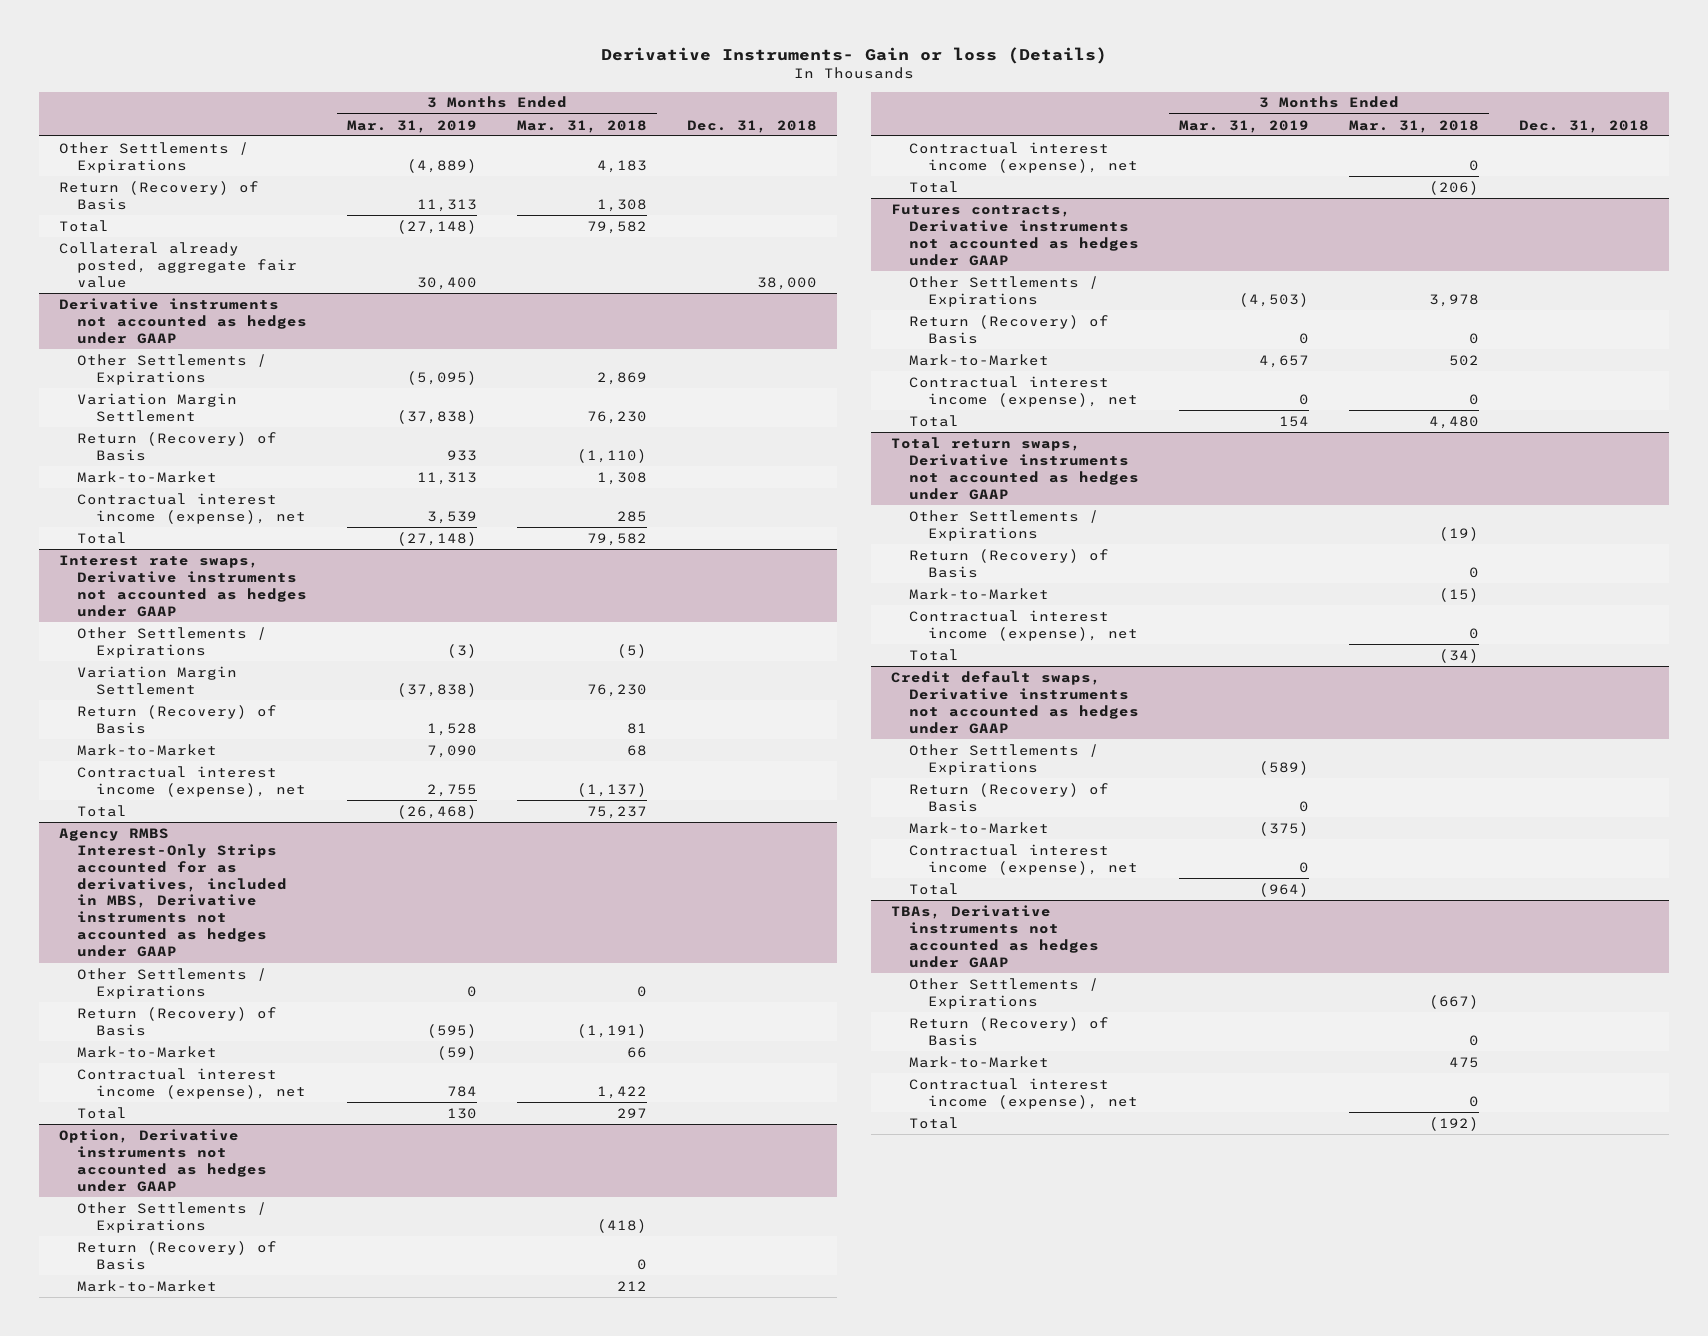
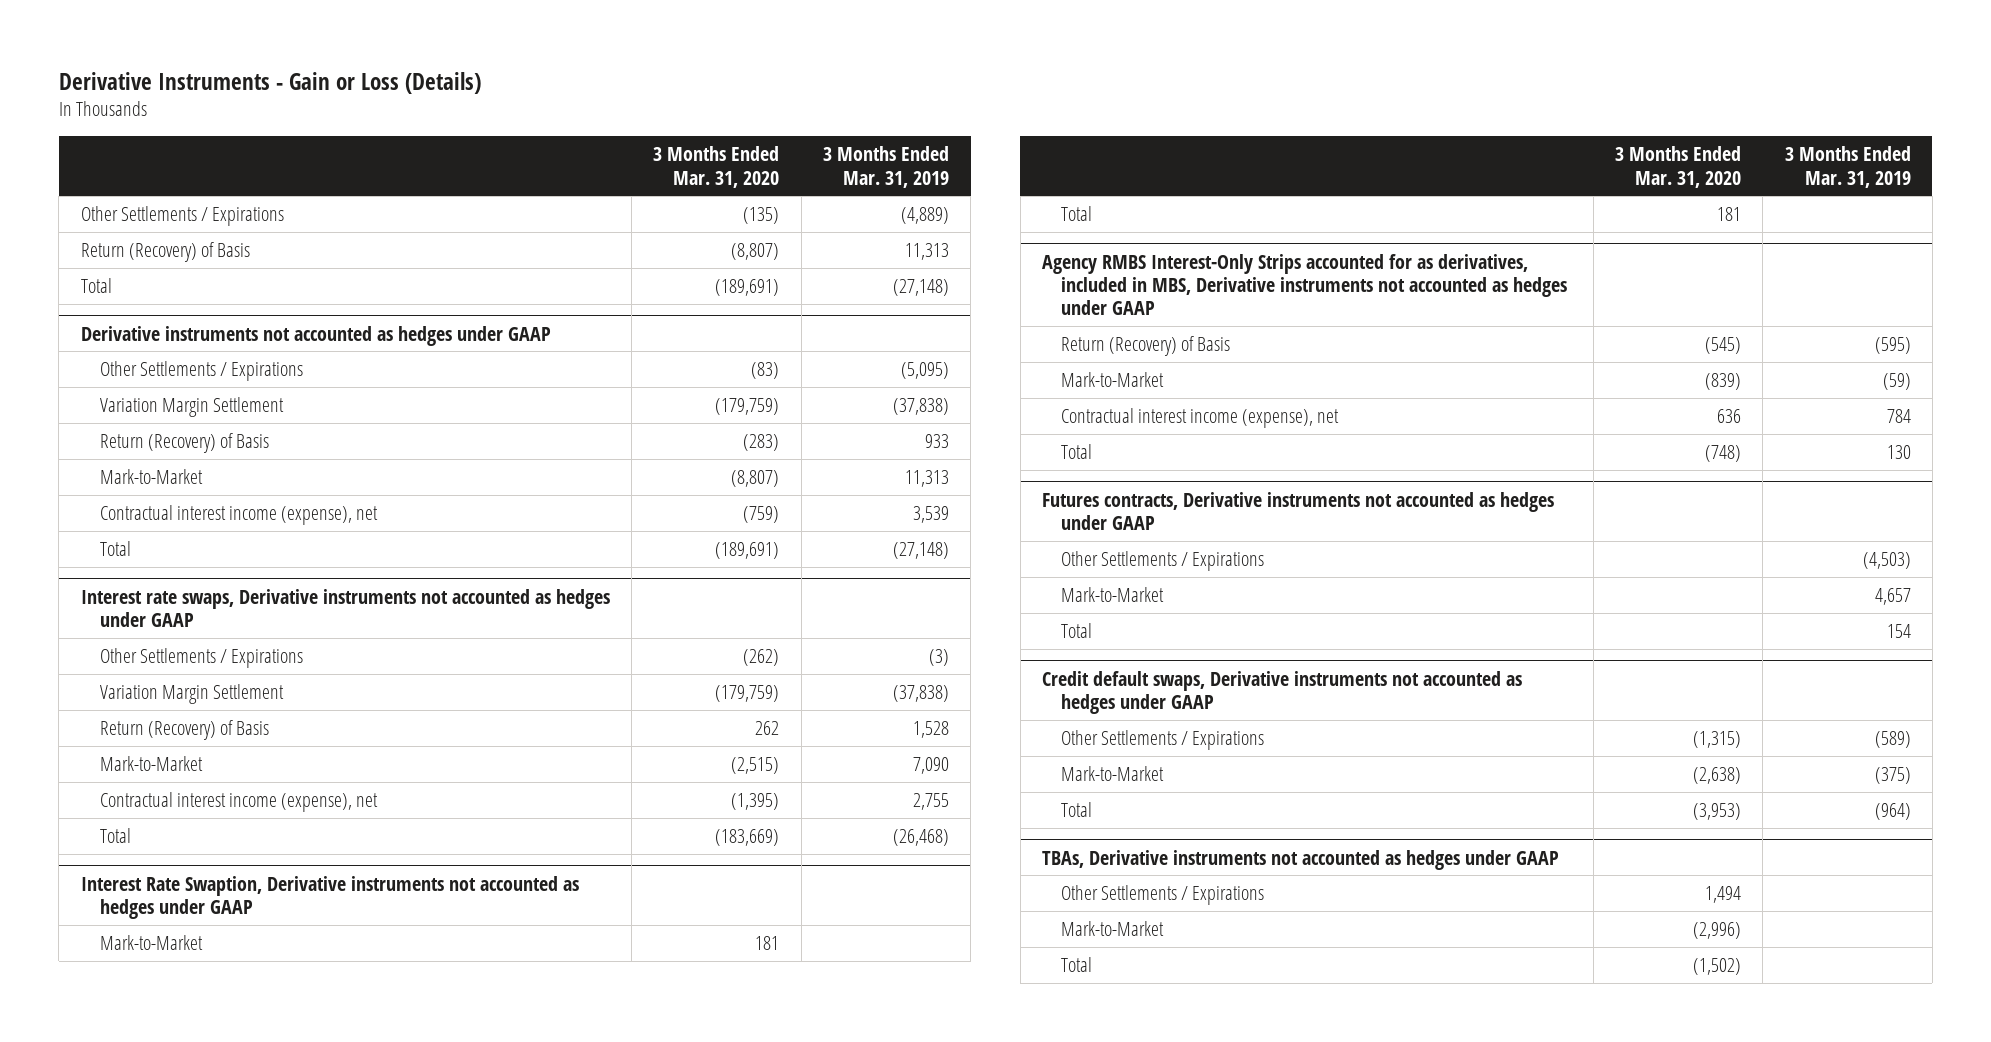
- Derivative Instruments- Gain or loss (Details)
+ Derivative Instruments - Gain or Loss (Details)
- | 3 Months Ended Mar. 31, 2019 | 3 Months Ended Mar. 31, 2018 | Dec. 31, 2018
+ | 3 Months Ended Mar. 31, 2020 | 3 Months Ended Mar. 31, 2019
- Collateral already posted, aggregate fair value | 30,400 | | 38,000
+ Interest Rate Swaption, Derivative instruments not accounted as hedges under GAAP
+ Mark-to-Market | 181 |
+ Total | 181 |
@ Agency RMBS Interest-Only Strips accounted for as derivatives, included in MBS, Derivative instruments not accounted as hedges under GAAP
- Other Settlements / Expirations | 0 | 0 |
- Option, Derivative instruments not accounted as hedges under GAAP
- Other Settlements / Expirations | | (418) |
- Return (Recovery) of Basis | | 0 |
- Mark-to-Market | | 212 |
- Contractual interest income (expense), net | | 0 |
- Total | | (206) |
@ Futures contracts, Derivative instruments not accounted as hedges under GAAP
- Return (Recovery) of Basis | 0 | 0 |
- Contractual interest income (expense), net | 0 | 0 |
- Total return swaps, Derivative instruments not accounted as hedges under GAAP
- Other Settlements / Expirations | | (19) |
- Return (Recovery) of Basis | | 0 |
- Mark-to-Market | | (15) |
- Contractual interest income (expense), net | | 0 |
- Total | | (34) |
@ Credit default swaps, Derivative instruments not accounted as hedges under GAAP
- Return (Recovery) of Basis | 0 | |
- Contractual interest income (expense), net | 0 | |
@ TBAs, Derivative instruments not accounted as hedges under GAAP
- Return (Recovery) of Basis | | 0 |
- Contractual interest income (expense), net | | 0 |

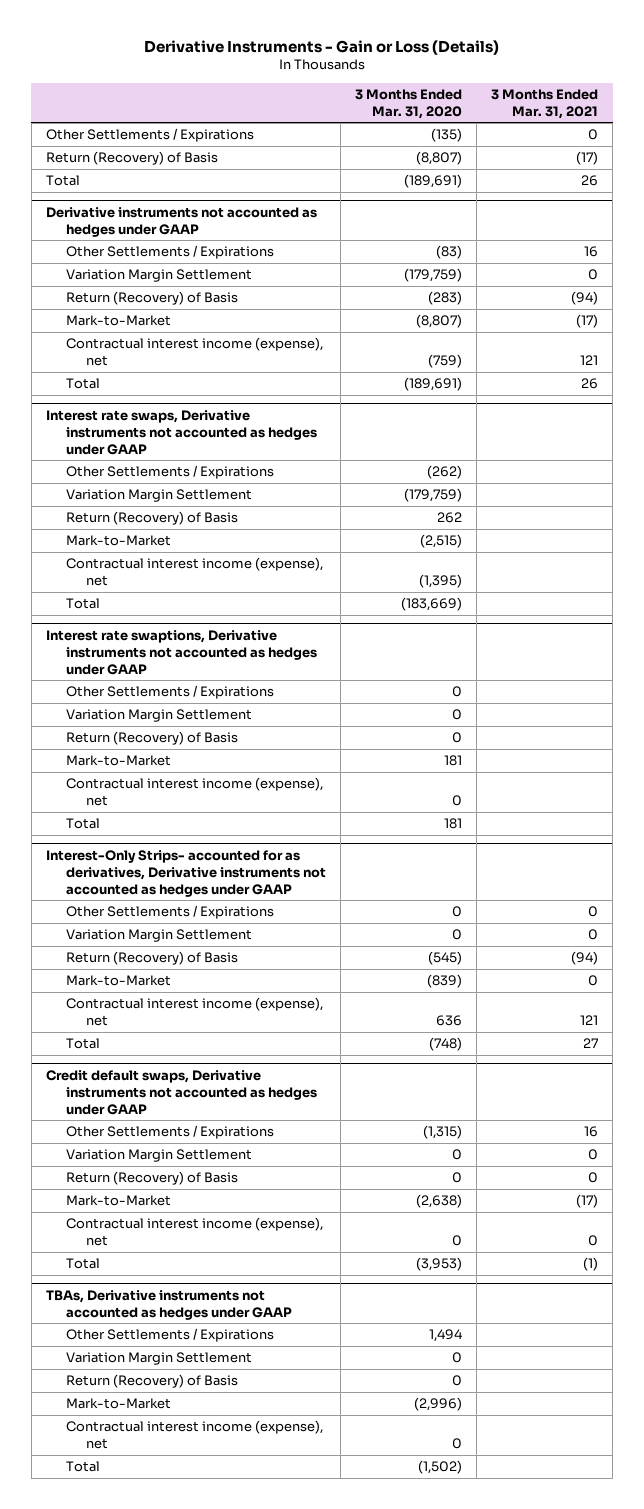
- | 3 Months Ended Mar. 31, 2020 | 3 Months Ended Mar. 31, 2019
+ | 3 Months Ended Mar. 31, 2020 | 3 Months Ended Mar. 31, 2021
- Interest Rate Swaption, Derivative instruments not accounted as hedges under GAAP
+ Interest rate swaptions, Derivative instruments not accounted as hedges under GAAP
+ Other Settlements / Expirations | 0 |
+ Variation Margin Settlement | 0 |
+ Return (Recovery) of Basis | 0 |
+ Contractual interest income (expense), net | 0 |
- Agency RMBS Interest-Only Strips accounted for as derivatives, included in MBS, Derivative instruments not accounted as hedges under GAAP
+ Interest-Only Strips- accounted for as derivatives, Derivative instruments not accounted as hedges under GAAP
+ Other Settlements / Expirations | 0 | 0
+ Variation Margin Settlement | 0 | 0
- Futures contracts, Derivative instruments not accounted as hedges under GAAP
- Other Settlements / Expirations | | (4,503)
- Mark-to-Market | | 4,657
- Total | | 154
@ Credit default swaps, Derivative instruments not accounted as hedges under GAAP
+ Variation Margin Settlement | 0 | 0
+ Return (Recovery) of Basis | 0 | 0
+ Contractual interest income (expense), net | 0 | 0
@ TBAs, Derivative instruments not accounted as hedges under GAAP
+ Variation Margin Settlement | 0 |
+ Return (Recovery) of Basis | 0 |
+ Contractual interest income (expense), net | 0 |

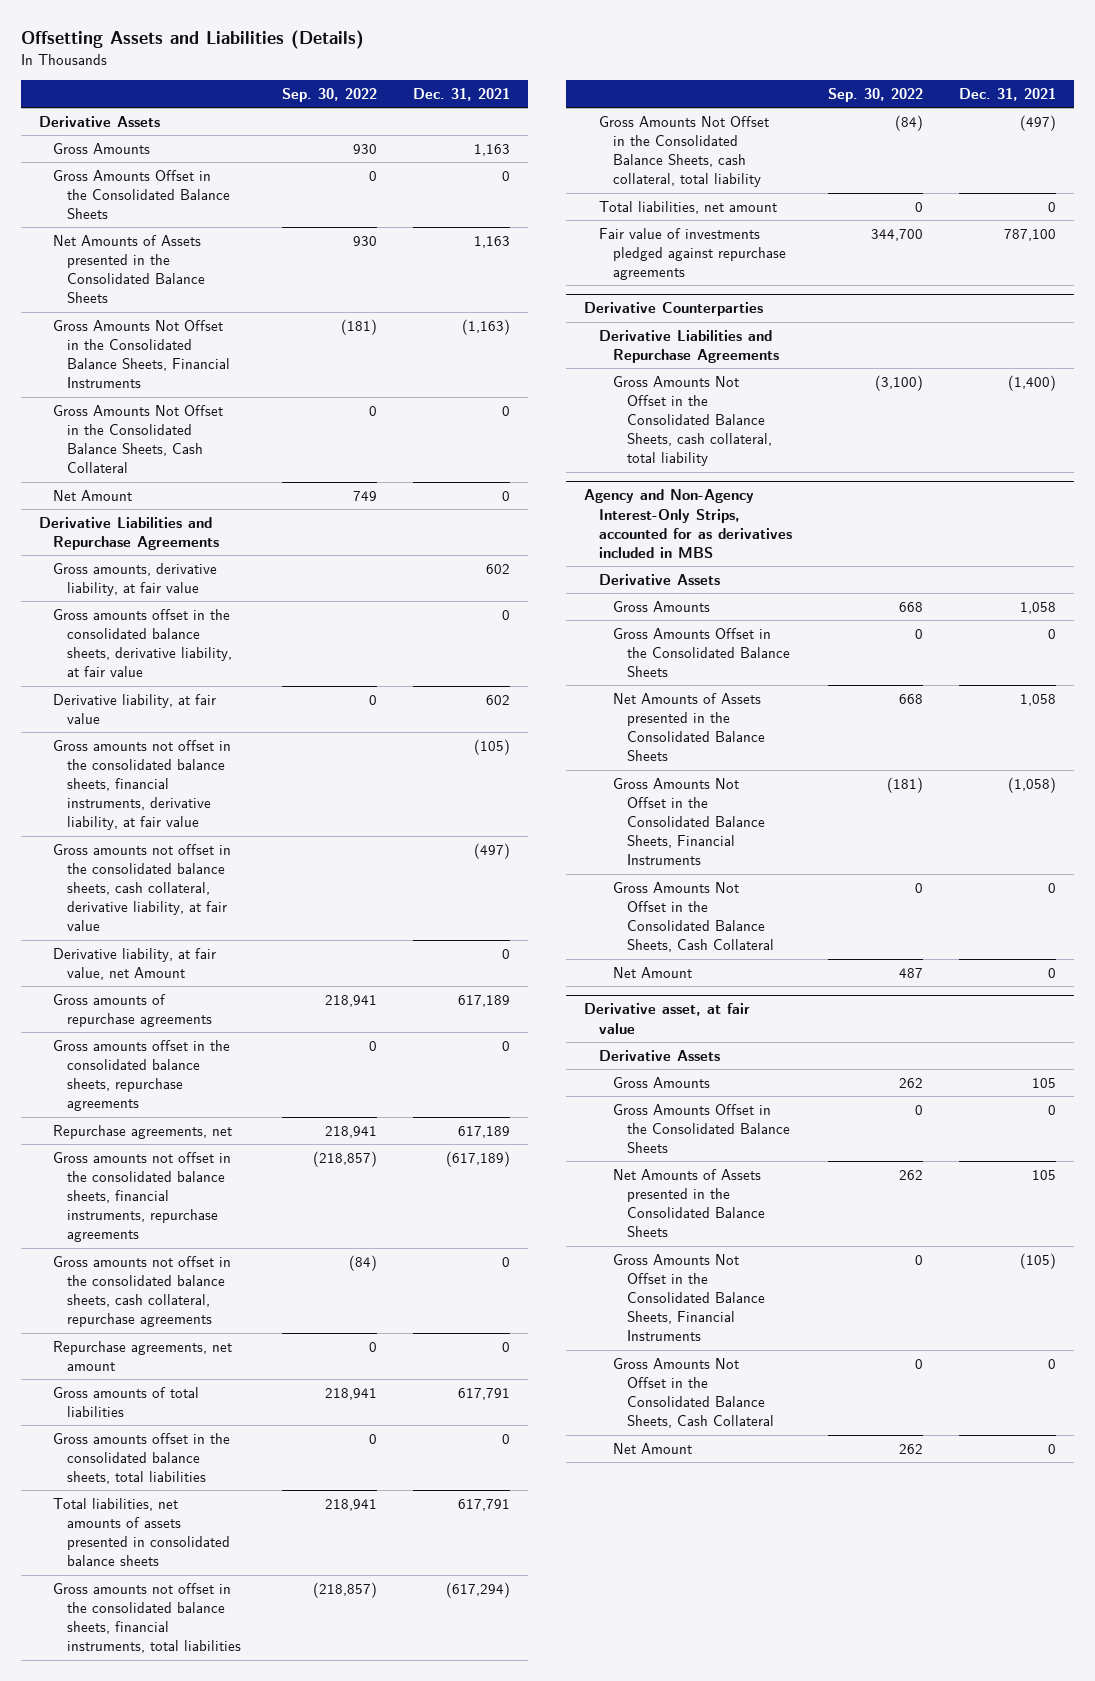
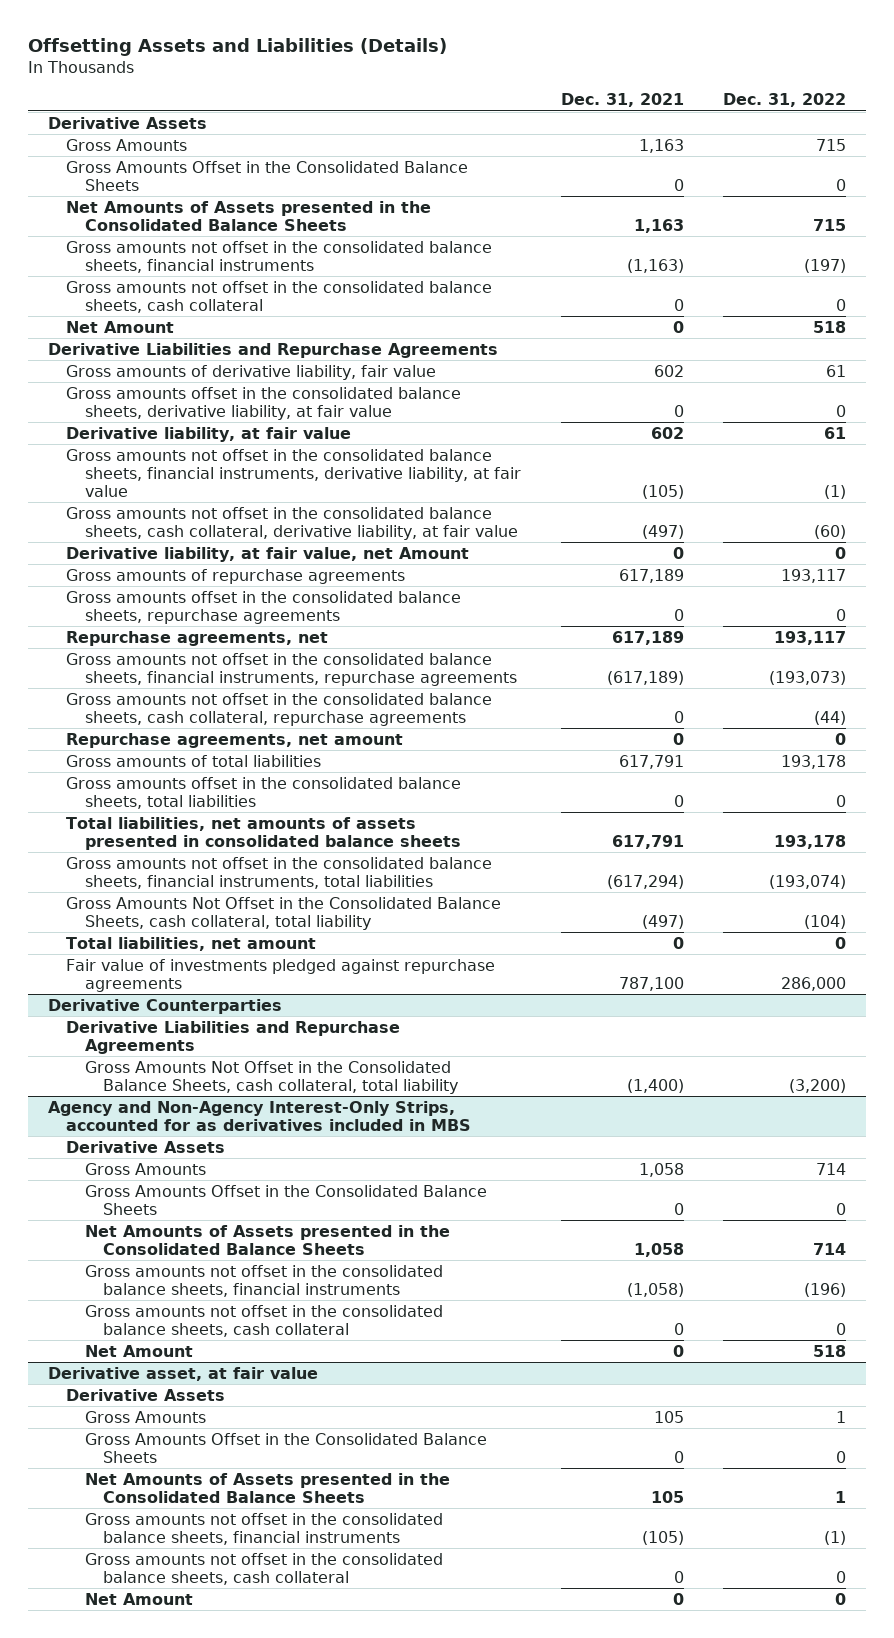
- | Sep. 30, 2022 | Dec. 31, 2021
+ | Dec. 31, 2021 | Dec. 31, 2022
- Gross Amounts Not Offset in the Consolidated Balance Sheets, Financial Instruments | (181) | (1,163)
- Gross Amounts Not Offset in the Consolidated Balance Sheets, Cash Collateral | 0 | 0
+ Gross amounts not offset in the consolidated balance sheets, financial instruments | (1,163) | (197)
+ Gross amounts not offset in the consolidated balance sheets, cash collateral | 0 | 0
- Gross amounts, derivative liability, at fair value | | 602
+ Gross amounts of derivative liability, fair value | 602 | 61
@ Agency and Non-Agency Interest-Only Strips, accounted for as derivatives included in MBS
- Gross Amounts Not Offset in the Consolidated Balance Sheets, Financial Instruments | (181) | (1,058)
- Gross Amounts Not Offset in the Consolidated Balance Sheets, Cash Collateral | 0 | 0
+ Gross amounts not offset in the consolidated balance sheets, financial instruments | (1,058) | (196)
+ Gross amounts not offset in the consolidated balance sheets, cash collateral | 0 | 0
@ Derivative asset, at fair value
- Gross Amounts Not Offset in the Consolidated Balance Sheets, Financial Instruments | 0 | (105)
- Gross Amounts Not Offset in the Consolidated Balance Sheets, Cash Collateral | 0 | 0
+ Gross amounts not offset in the consolidated balance sheets, financial instruments | (105) | (1)
+ Gross amounts not offset in the consolidated balance sheets, cash collateral | 0 | 0

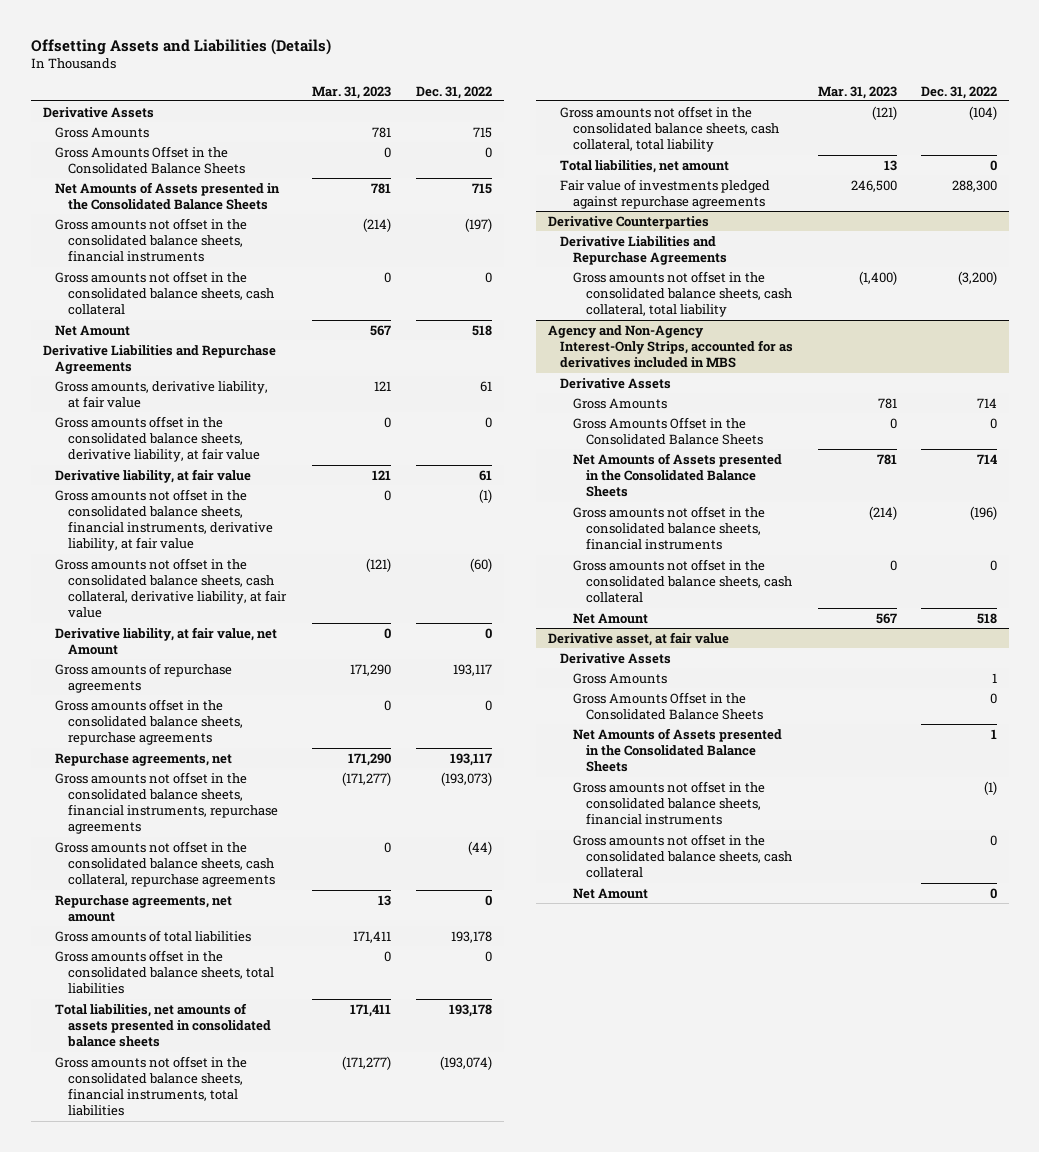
- | Dec. 31, 2021 | Dec. 31, 2022
+ | Mar. 31, 2023 | Dec. 31, 2022
- Gross amounts of derivative liability, fair value | 602 | 61
+ Gross amounts, derivative liability, at fair value | 121 | 61
- Gross Amounts Not Offset in the Consolidated Balance Sheets, cash collateral, total liability | (497) | (104)
+ Gross amounts not offset in the consolidated balance sheets, cash collateral, total liability | (121) | (104)
- Fair value of investments pledged against repurchase agreements | 787,100 | 286,000
+ Fair value of investments pledged against repurchase agreements | 246,500 | 288,300
@ Derivative Counterparties
- Gross Amounts Not Offset in the Consolidated Balance Sheets, cash collateral, total liability | (1,400) | (3,200)
+ Gross amounts not offset in the consolidated balance sheets, cash collateral, total liability | (1,400) | (3,200)

